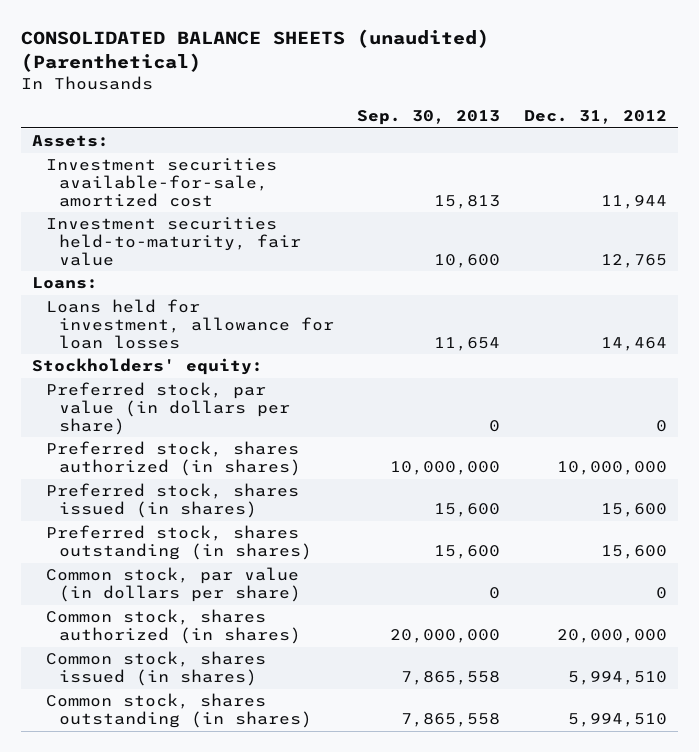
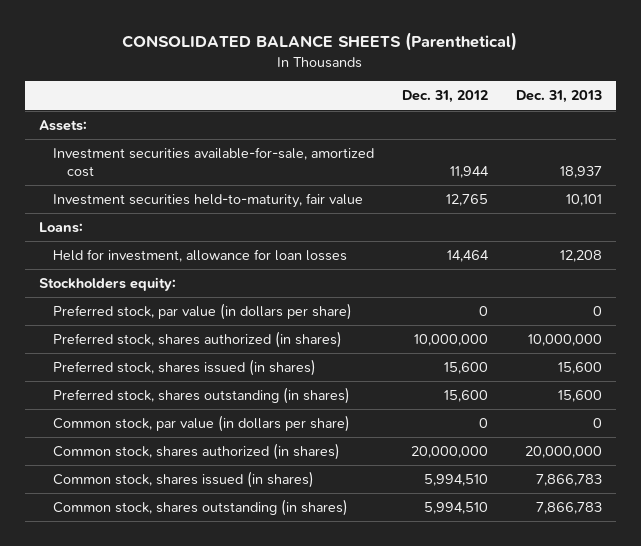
- CONSOLIDATED BALANCE SHEETS (unaudited) (Parenthetical)
+ CONSOLIDATED BALANCE SHEETS (Parenthetical)
- | Sep. 30, 2013 | Dec. 31, 2012
+ | Dec. 31, 2012 | Dec. 31, 2013
- Loans held for investment, allowance for loan losses | 11,654 | 14,464
- Stockholders' equity:
+ Held for investment, allowance for loan losses | 14,464 | 12,208
+ Stockholders equity:

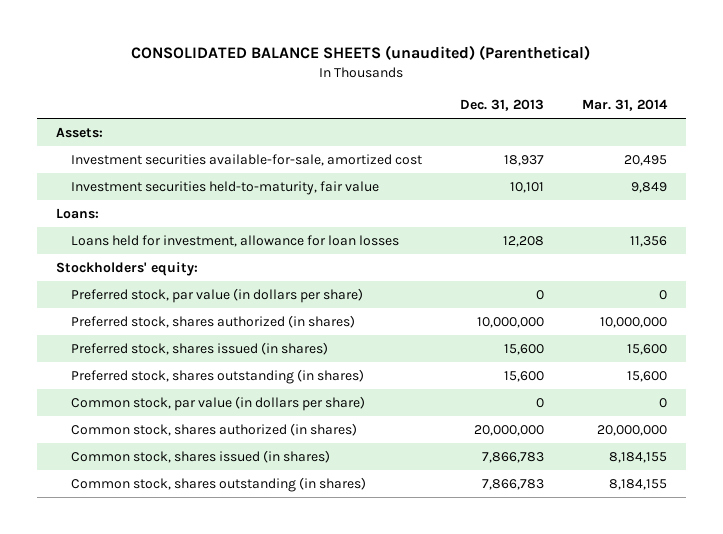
- CONSOLIDATED BALANCE SHEETS (Parenthetical)
+ CONSOLIDATED BALANCE SHEETS (unaudited) (Parenthetical)
- | Dec. 31, 2012 | Dec. 31, 2013
+ | Dec. 31, 2013 | Mar. 31, 2014
- Held for investment, allowance for loan losses | 14,464 | 12,208
- Stockholders equity:
+ Loans held for investment, allowance for loan losses | 12,208 | 11,356
+ Stockholders' equity:

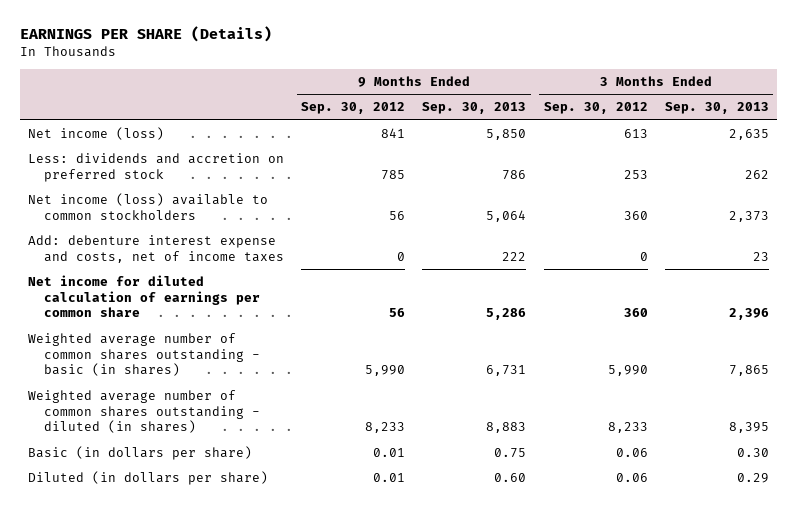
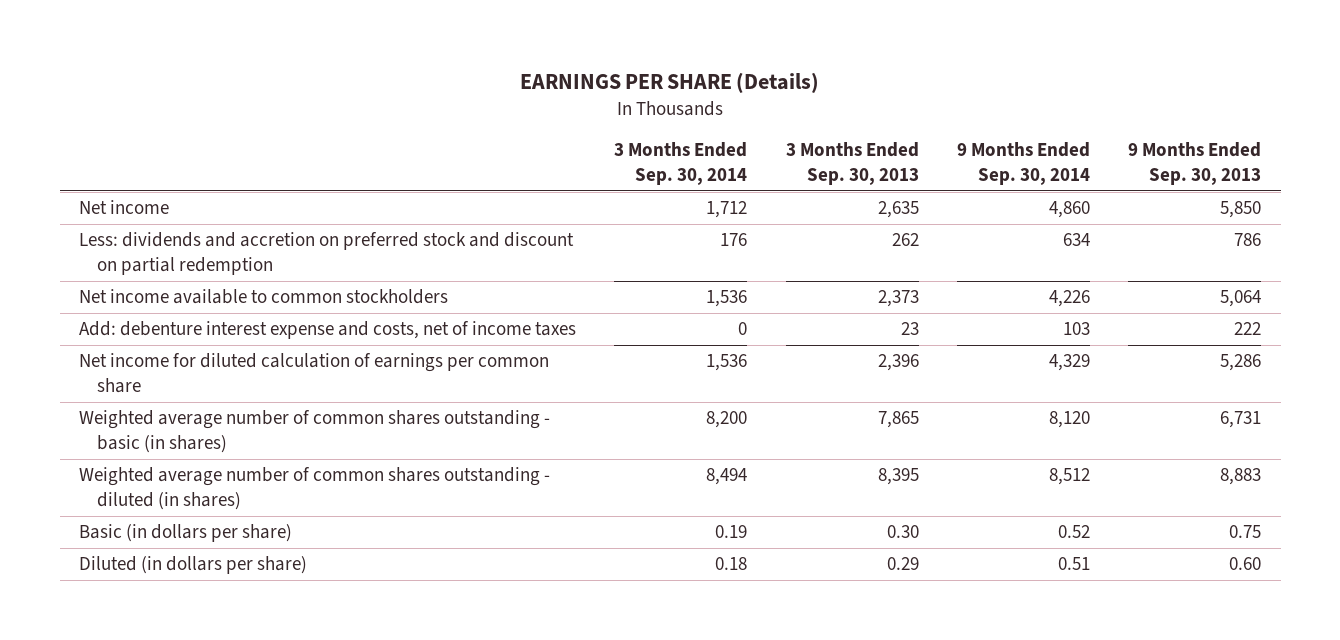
- | 9 Months Ended Sep. 30, 2012 | 9 Months Ended Sep. 30, 2013 | 3 Months Ended Sep. 30, 2012 | 3 Months Ended Sep. 30, 2013
+ | 3 Months Ended Sep. 30, 2014 | 3 Months Ended Sep. 30, 2013 | 9 Months Ended Sep. 30, 2014 | 9 Months Ended Sep. 30, 2013
- Net income (loss) | 841 | 5,850 | 613 | 2,635
- Less: dividends and accretion on preferred stock | 785 | 786 | 253 | 262
- Net income (loss) available to common stockholders | 56 | 5,064 | 360 | 2,373
+ Net income | 1,712 | 2,635 | 4,860 | 5,850
+ Less: dividends and accretion on preferred stock and discount on partial redemption | 176 | 262 | 634 | 786
+ Net income available to common stockholders | 1,536 | 2,373 | 4,226 | 5,064

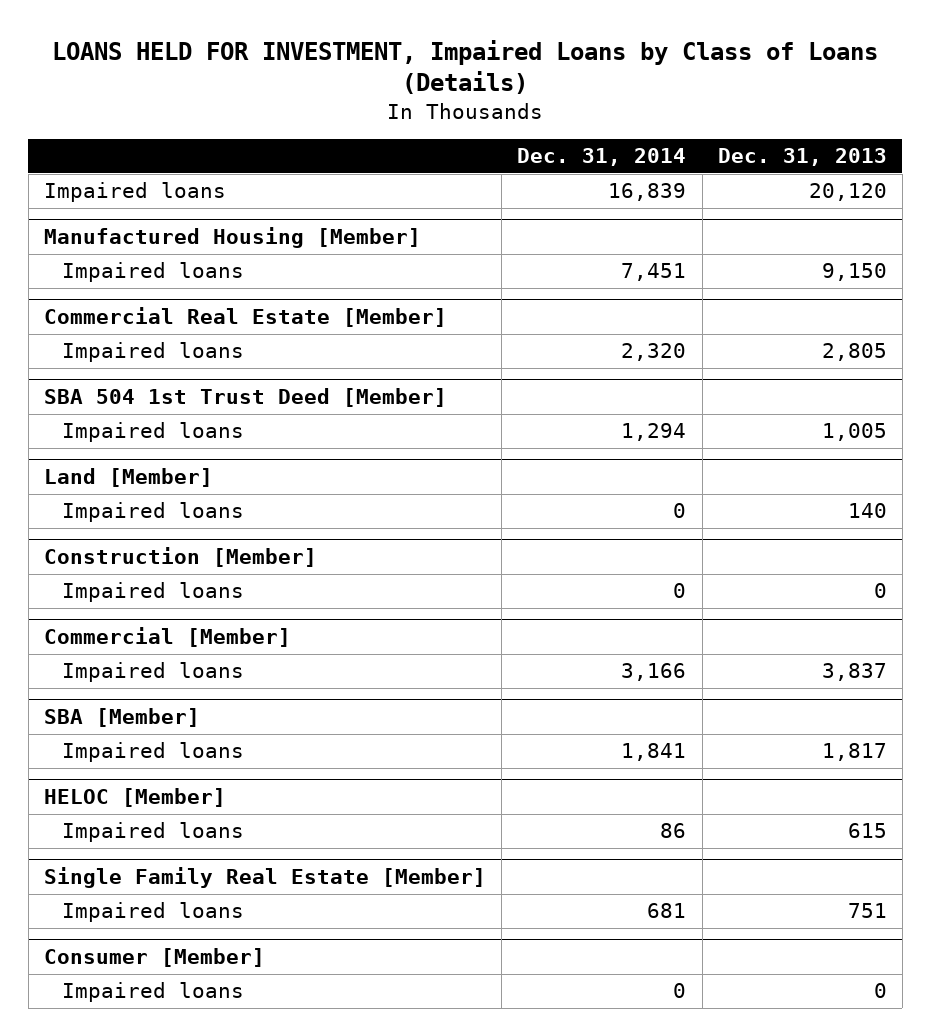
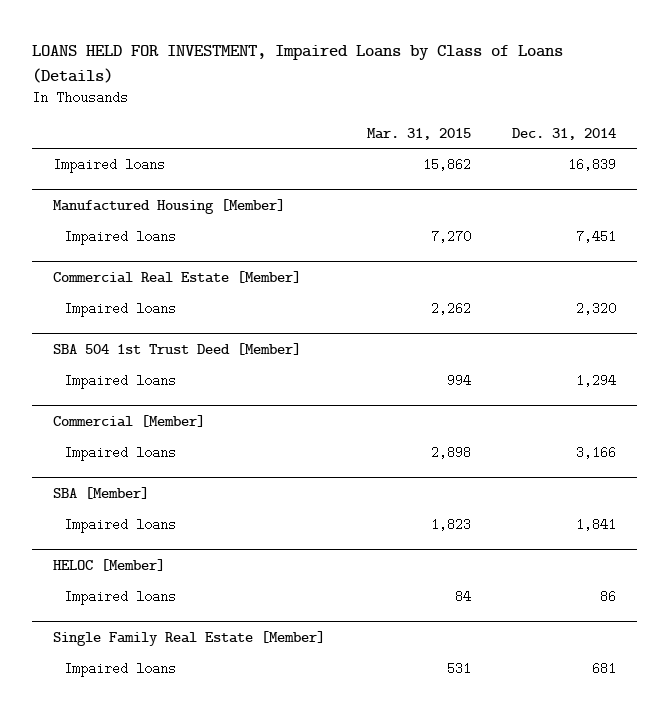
- | Dec. 31, 2014 | Dec. 31, 2013
+ | Mar. 31, 2015 | Dec. 31, 2014
- Land [Member]
- Impaired loans | 0 | 140
- Construction [Member]
- Impaired loans | 0 | 0
- Consumer [Member]
- Impaired loans | 0 | 0

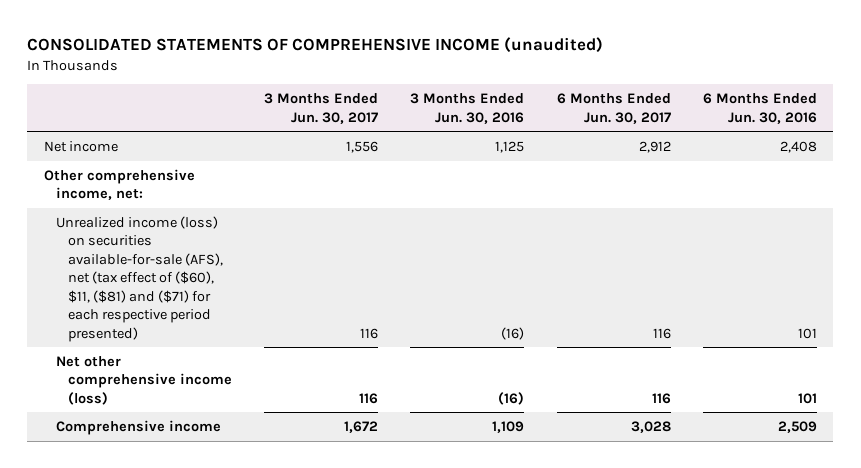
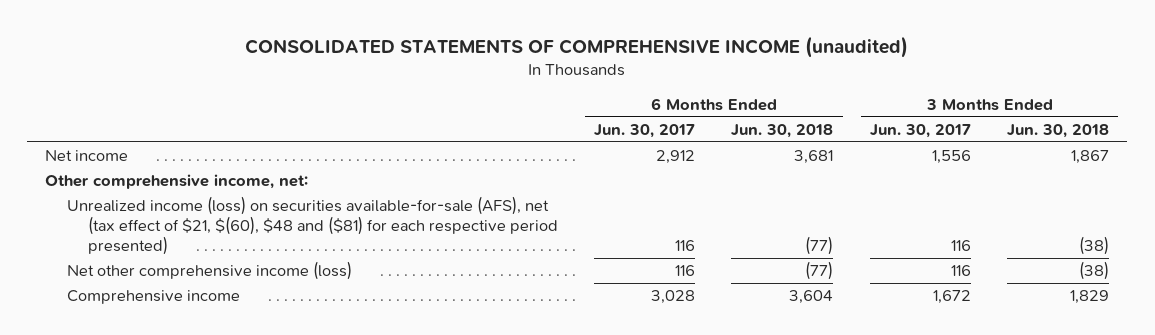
- | 3 Months Ended Jun. 30, 2017 | 3 Months Ended Jun. 30, 2016 | 6 Months Ended Jun. 30, 2017 | 6 Months Ended Jun. 30, 2016
+ | 6 Months Ended Jun. 30, 2017 | 6 Months Ended Jun. 30, 2018 | 3 Months Ended Jun. 30, 2017 | 3 Months Ended Jun. 30, 2018
- Unrealized income (loss) on securities available-for-sale (AFS), net (tax effect of ($60), $11, ($81) and ($71) for each respective period presented) | 116 | (16) | 116 | 101
+ Unrealized income (loss) on securities available-for-sale (AFS), net (tax effect of $21, $(60), $48 and ($81) for each respective period presented) | 116 | (77) | 116 | (38)

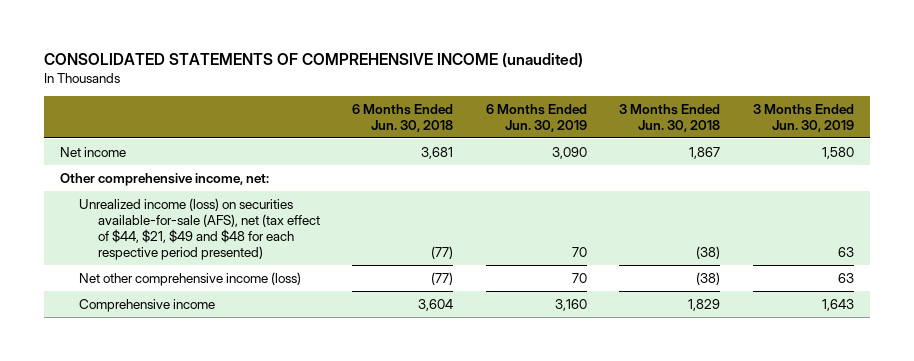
- | 6 Months Ended Jun. 30, 2017 | 6 Months Ended Jun. 30, 2018 | 3 Months Ended Jun. 30, 2017 | 3 Months Ended Jun. 30, 2018
+ | 6 Months Ended Jun. 30, 2018 | 6 Months Ended Jun. 30, 2019 | 3 Months Ended Jun. 30, 2018 | 3 Months Ended Jun. 30, 2019
- Unrealized income (loss) on securities available-for-sale (AFS), net (tax effect of $21, $(60), $48 and ($81) for each respective period presented) | 116 | (77) | 116 | (38)
+ Unrealized income (loss) on securities available-for-sale (AFS), net (tax effect of $44, $21, $49 and $48 for each respective period presented) | (77) | 70 | (38) | 63

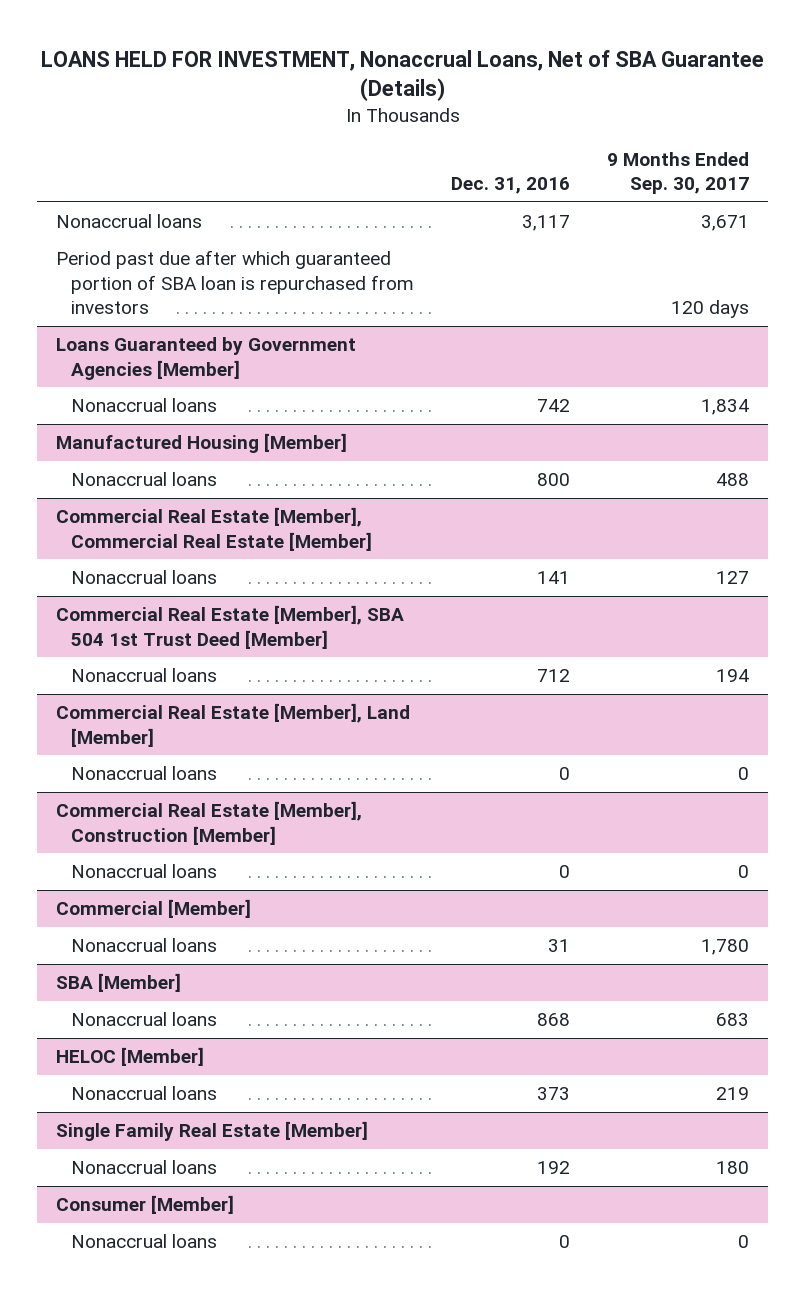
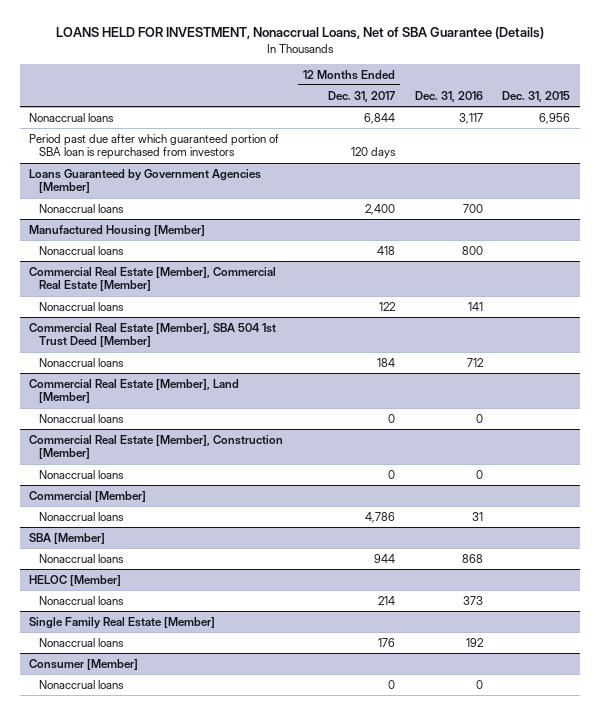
- | Dec. 31, 2016 | 9 Months Ended Sep. 30, 2017
+ | 12 Months Ended Dec. 31, 2017 | Dec. 31, 2016 | Dec. 31, 2015
@ Loans Guaranteed by Government Agencies [Member]
- Nonaccrual loans | 742 | 1,834
+ Nonaccrual loans | 2,400 | 700 |

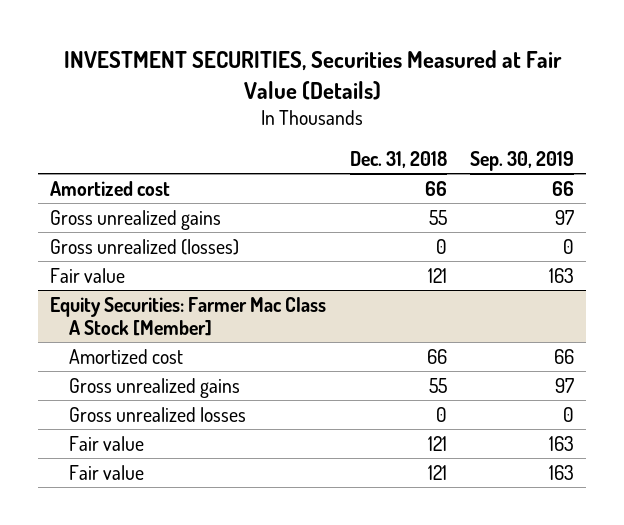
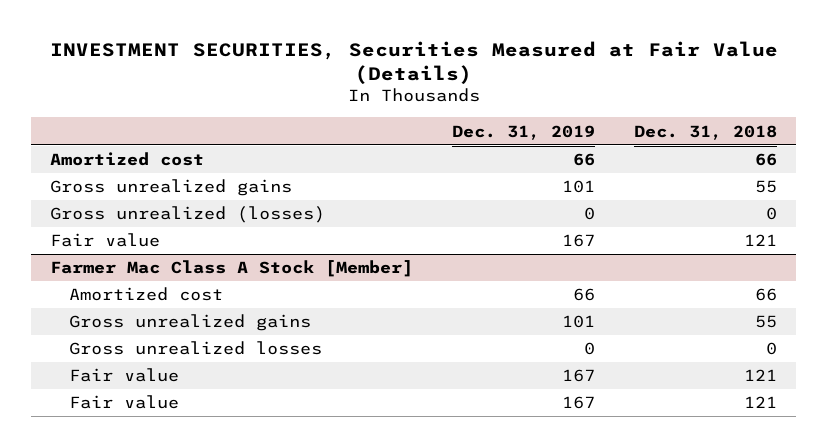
- | Dec. 31, 2018 | Sep. 30, 2019
+ | Dec. 31, 2019 | Dec. 31, 2018
- Equity Securities: Farmer Mac Class A Stock [Member]
+ Farmer Mac Class A Stock [Member]

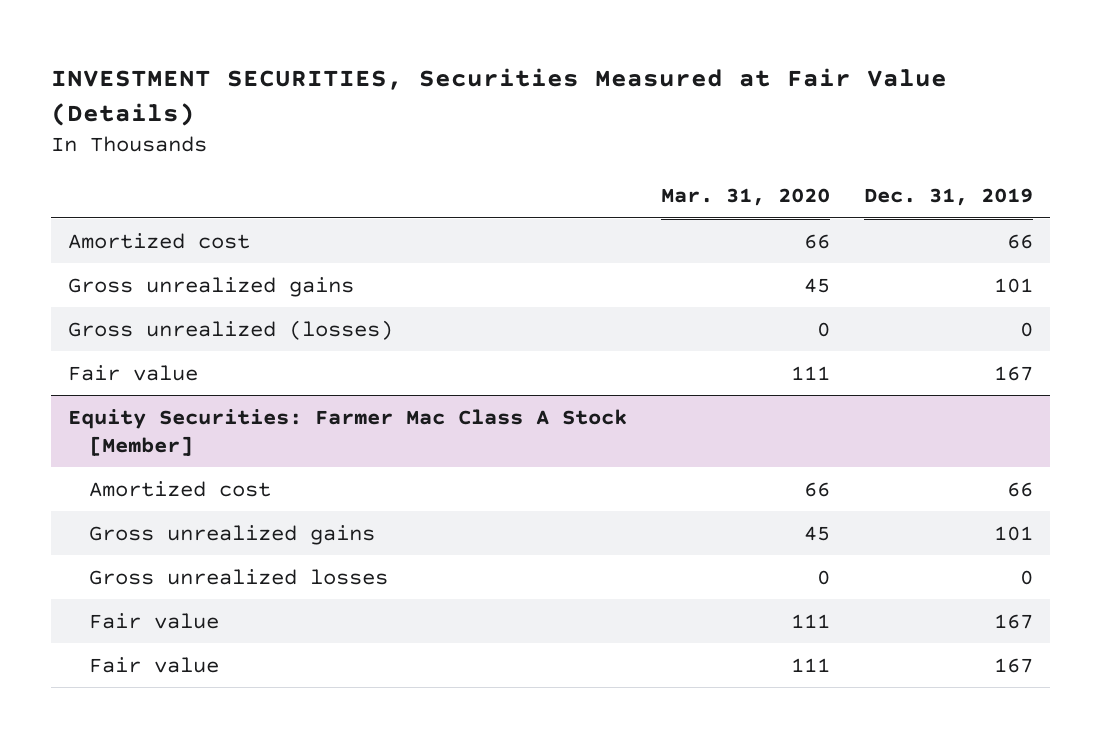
- | Dec. 31, 2019 | Dec. 31, 2018
+ | Mar. 31, 2020 | Dec. 31, 2019
- Farmer Mac Class A Stock [Member]
+ Equity Securities: Farmer Mac Class A Stock [Member]

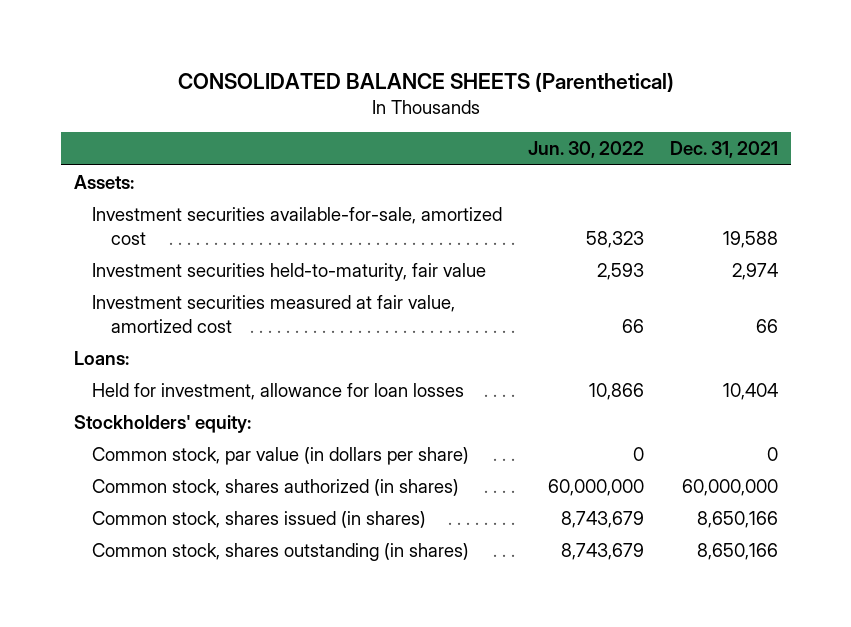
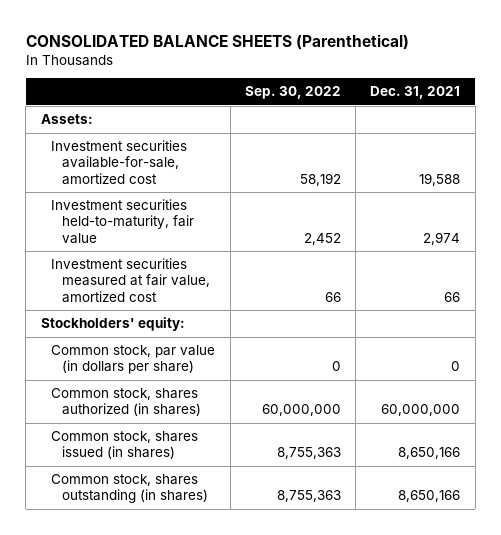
- | Jun. 30, 2022 | Dec. 31, 2021
+ | Sep. 30, 2022 | Dec. 31, 2021
- Loans:
- Held for investment, allowance for loan losses | 10,866 | 10,404

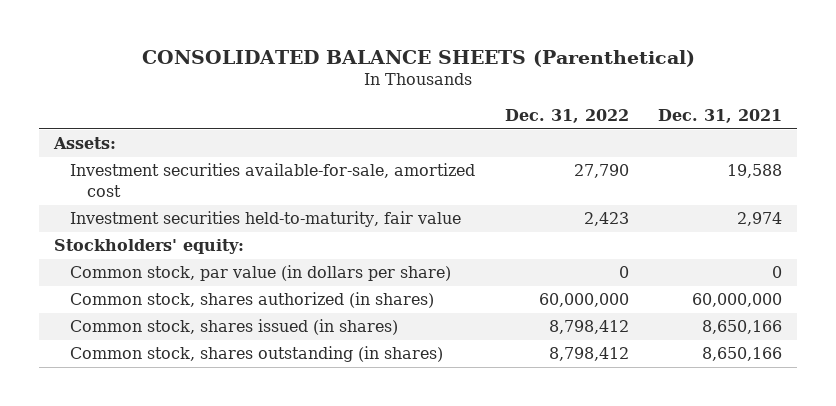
- | Sep. 30, 2022 | Dec. 31, 2021
+ | Dec. 31, 2022 | Dec. 31, 2021
- Investment securities measured at fair value, amortized cost | 66 | 66

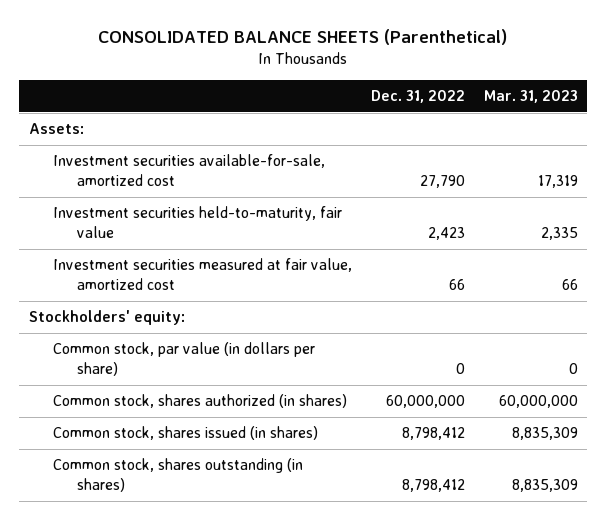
- | Dec. 31, 2022 | Dec. 31, 2021
+ | Dec. 31, 2022 | Mar. 31, 2023
+ Investment securities measured at fair value, amortized cost | 66 | 66

